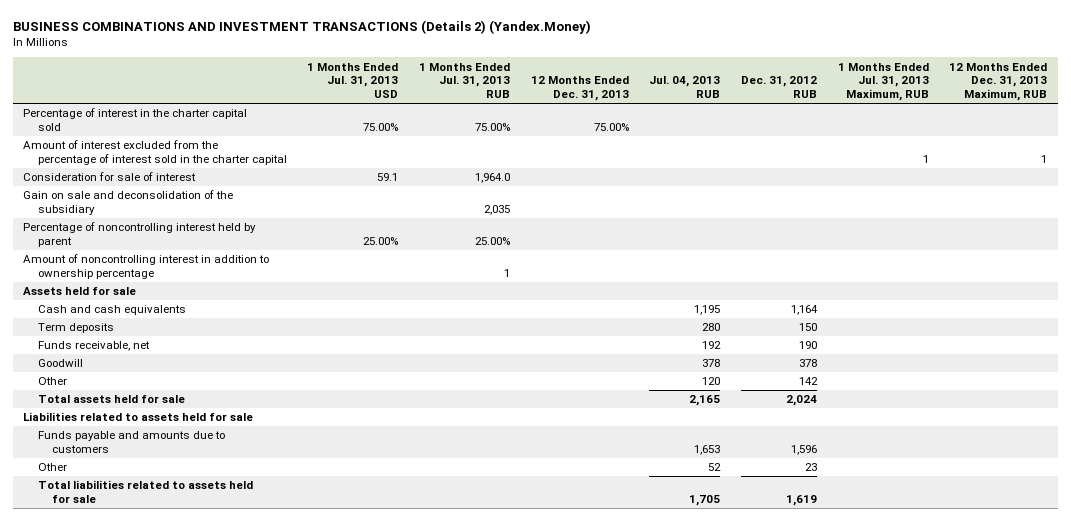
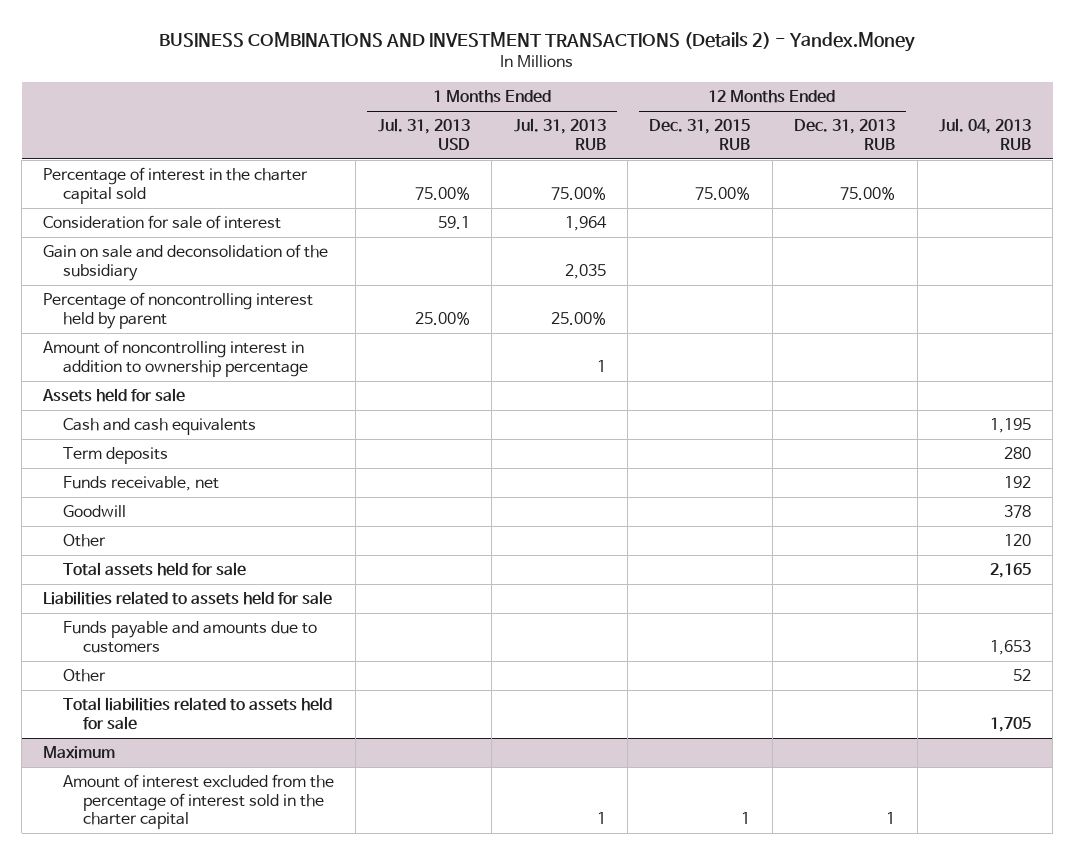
- BUSINESS COMBINATIONS AND INVESTMENT TRANSACTIONS (Details 2) (Yandex.Money)
+ BUSINESS COMBINATIONS AND INVESTMENT TRANSACTIONS (Details 2) - Yandex.Money
- | 1 Months Ended Jul. 31, 2013 USD | 1 Months Ended Jul. 31, 2013 RUB | 12 Months Ended Dec. 31, 2013 | Jul. 04, 2013 RUB | Dec. 31, 2012 RUB | 1 Months Ended Jul. 31, 2013 Maximum, RUB | 12 Months Ended Dec. 31, 2013 Maximum, RUB
+ | 1 Months Ended Jul. 31, 2013 USD | 1 Months Ended Jul. 31, 2013 RUB | 12 Months Ended Dec. 31, 2015 RUB | 12 Months Ended Dec. 31, 2013 RUB | Jul. 04, 2013 RUB
- Amount of interest excluded from the percentage of interest sold in the charter capital | | | | | | 1 | 1
- Consideration for sale of interest | 59.1 | 1,964.0 | | | | |
+ Consideration for sale of interest | 59.1 | 1,964 | | |
+ Maximum
+ Amount of interest excluded from the percentage of interest sold in the charter capital | | 1 | 1 | 1 |

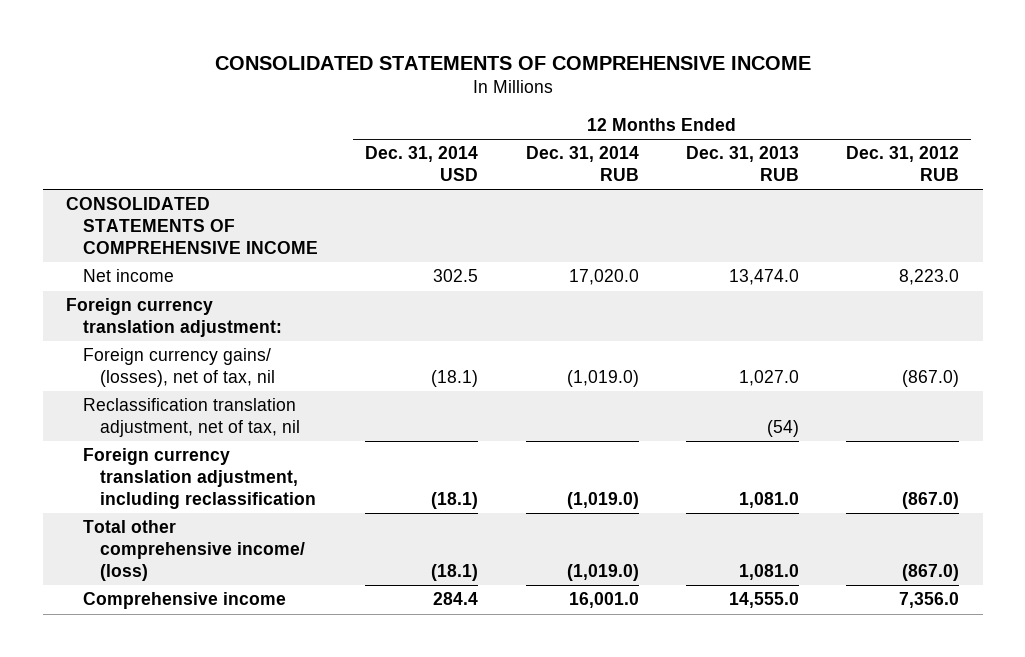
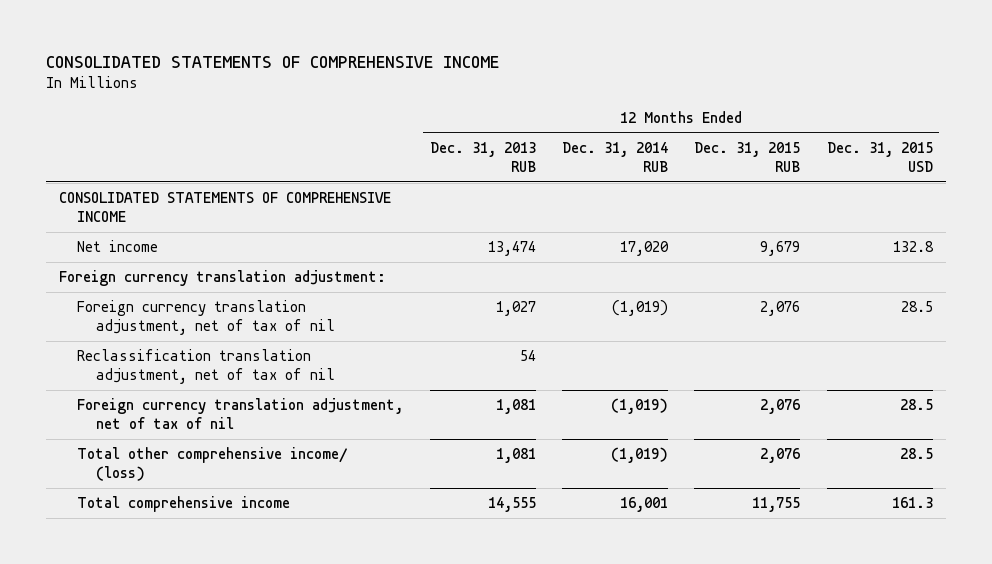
- | 12 Months Ended Dec. 31, 2014 USD | 12 Months Ended Dec. 31, 2014 RUB | 12 Months Ended Dec. 31, 2013 RUB | 12 Months Ended Dec. 31, 2012 RUB
+ | 12 Months Ended Dec. 31, 2013 RUB | 12 Months Ended Dec. 31, 2014 RUB | 12 Months Ended Dec. 31, 2015 RUB | 12 Months Ended Dec. 31, 2015 USD
- Net income | 302.5 | 17,020.0 | 13,474.0 | 8,223.0
+ Net income | 13,474 | 17,020 | 9,679 | 132.8
- Foreign currency gains/ (losses), net of tax, nil | (18.1) | (1,019.0) | 1,027.0 | (867.0)
- Reclassification translation adjustment, net of tax, nil | | | (54) |
- Foreign currency translation adjustment, including reclassification | (18.1) | (1,019.0) | 1,081.0 | (867.0)
- Total other comprehensive income/ (loss) | (18.1) | (1,019.0) | 1,081.0 | (867.0)
- Comprehensive income | 284.4 | 16,001.0 | 14,555.0 | 7,356.0
+ Foreign currency translation adjustment, net of tax of nil | 1,027 | (1,019) | 2,076 | 28.5
+ Reclassification translation adjustment, net of tax of nil | 54 | | |
+ Foreign currency translation adjustment, net of tax of nil | 1,081 | (1,019) | 2,076 | 28.5
+ Total other comprehensive income/ (loss) | 1,081 | (1,019) | 2,076 | 28.5
+ Total comprehensive income | 14,555 | 16,001 | 11,755 | 161.3

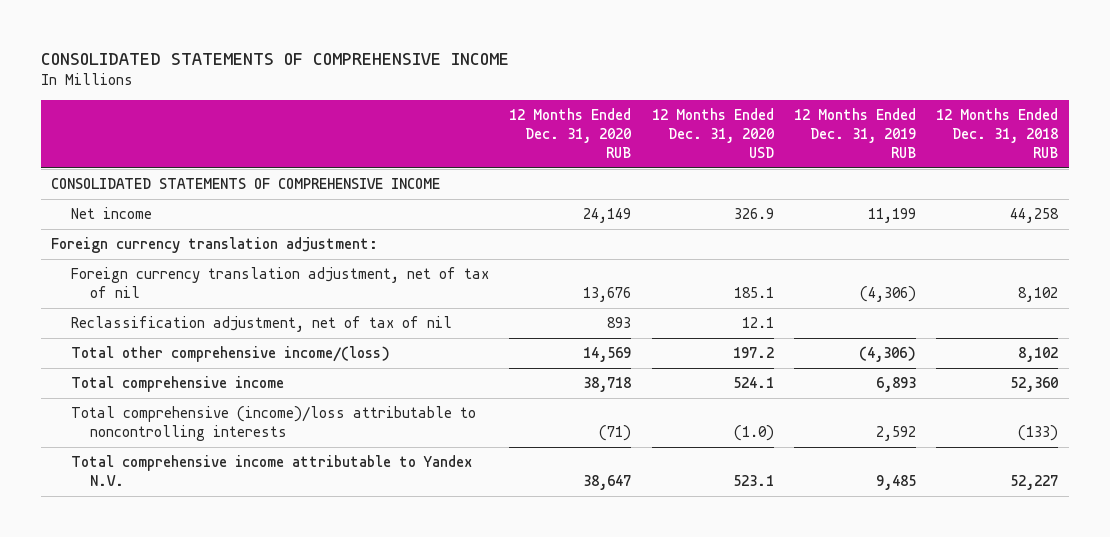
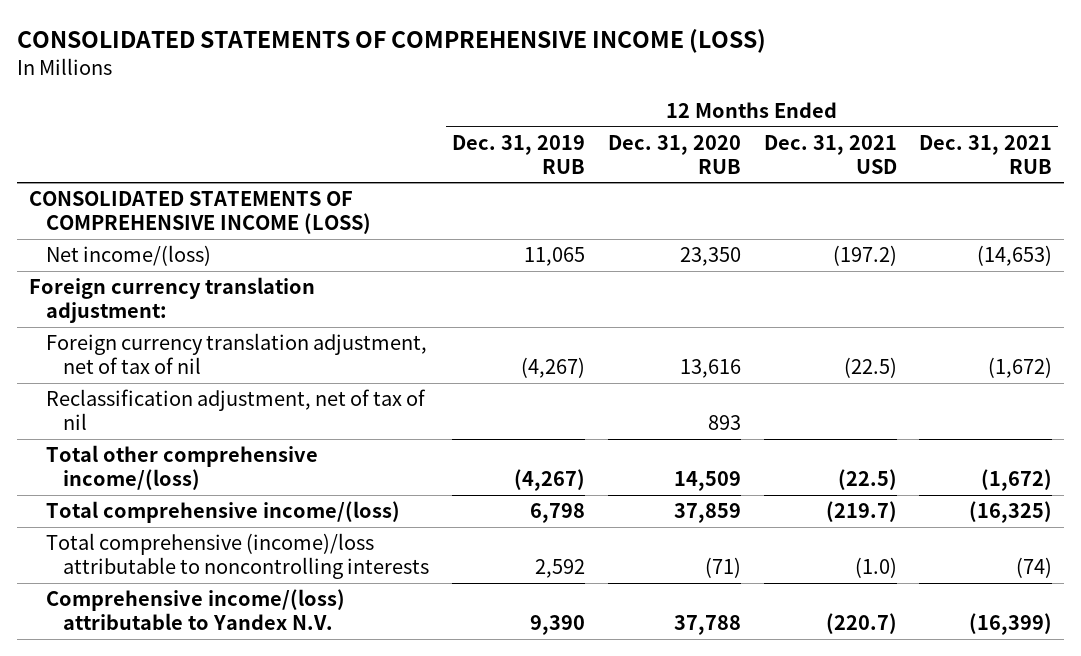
- CONSOLIDATED STATEMENTS OF COMPREHENSIVE INCOME
+ CONSOLIDATED STATEMENTS OF COMPREHENSIVE INCOME (LOSS)
- | 12 Months Ended Dec. 31, 2020 RUB | 12 Months Ended Dec. 31, 2020 USD | 12 Months Ended Dec. 31, 2019 RUB | 12 Months Ended Dec. 31, 2018 RUB
+ | 12 Months Ended Dec. 31, 2019 RUB | 12 Months Ended Dec. 31, 2020 RUB | 12 Months Ended Dec. 31, 2021 USD | 12 Months Ended Dec. 31, 2021 RUB
- CONSOLIDATED STATEMENTS OF COMPREHENSIVE INCOME
- Net income | 24,149 | 326.9 | 11,199 | 44,258
+ CONSOLIDATED STATEMENTS OF COMPREHENSIVE INCOME (LOSS)
+ Net income/(loss) | 11,065 | 23,350 | (197.2) | (14,653)
- Foreign currency translation adjustment, net of tax of nil | 13,676 | 185.1 | (4,306) | 8,102
+ Foreign currency translation adjustment, net of tax of nil | (4,267) | 13,616 | (22.5) | (1,672)
- Total other comprehensive income/(loss) | 14,569 | 197.2 | (4,306) | 8,102
- Total comprehensive income | 38,718 | 524.1 | 6,893 | 52,360
+ Total other comprehensive income/(loss) | (4,267) | 14,509 | (22.5) | (1,672)
+ Total comprehensive income/(loss) | 6,798 | 37,859 | (219.7) | (16,325)
- Total comprehensive income attributable to Yandex N.V. | 38,647 | 523.1 | 9,485 | 52,227
+ Comprehensive income/(loss) attributable to Yandex N.V. | 9,390 | 37,788 | (220.7) | (16,399)

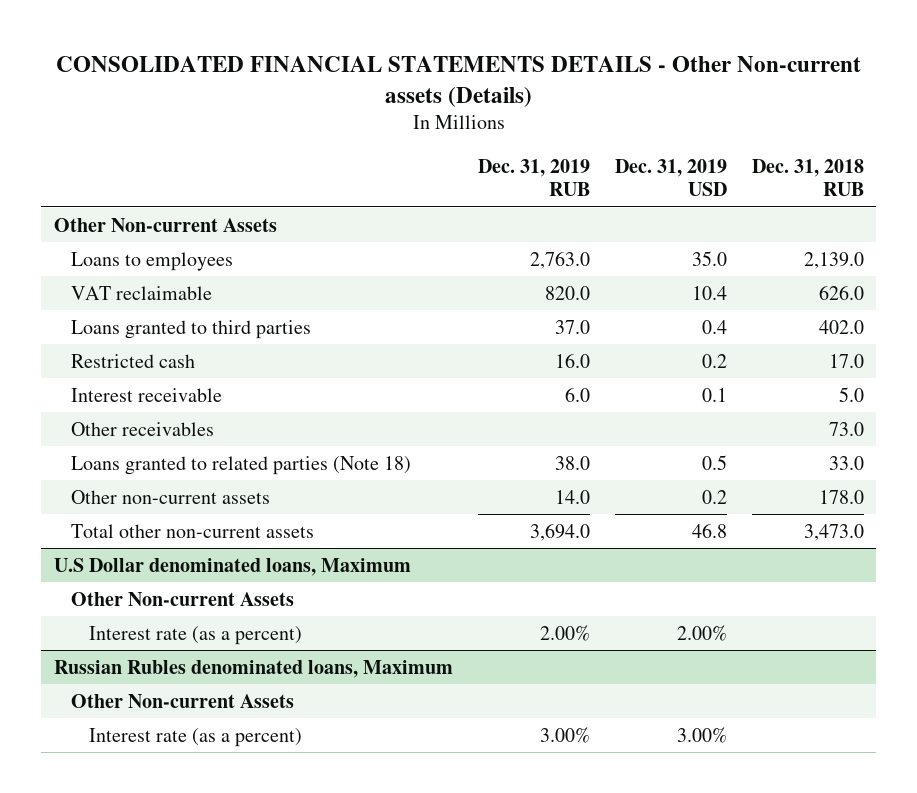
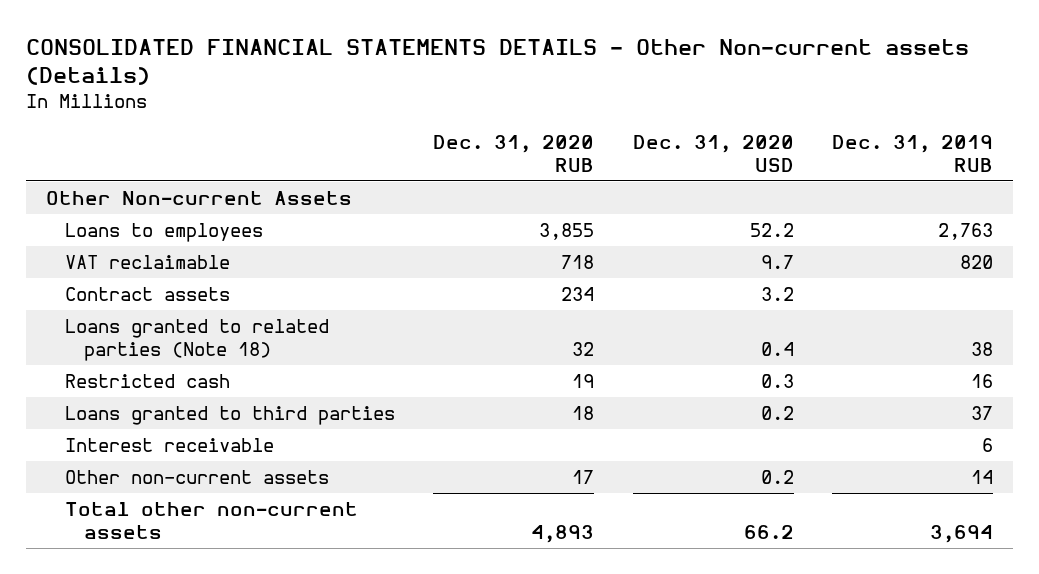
- | Dec. 31, 2019 RUB | Dec. 31, 2019 USD | Dec. 31, 2018 RUB
+ | Dec. 31, 2020 RUB | Dec. 31, 2020 USD | Dec. 31, 2019 RUB
- Loans to employees | 2,763.0 | 35.0 | 2,139.0
- VAT reclaimable | 820.0 | 10.4 | 626.0
- Loans granted to third parties | 37.0 | 0.4 | 402.0
- Restricted cash | 16.0 | 0.2 | 17.0
- Interest receivable | 6.0 | 0.1 | 5.0
- Other receivables | | | 73.0
- Loans granted to related parties (Note 18) | 38.0 | 0.5 | 33.0
- Other non-current assets | 14.0 | 0.2 | 178.0
- Total other non-current assets | 3,694.0 | 46.8 | 3,473.0
- U.S Dollar denominated loans, Maximum
- Other Non-current Assets
- Interest rate (as a percent) | 2.00% | 2.00% |
- Russian Rubles denominated loans, Maximum
- Other Non-current Assets
- Interest rate (as a percent) | 3.00% | 3.00% |
+ Loans to employees | 3,855 | 52.2 | 2,763
+ VAT reclaimable | 718 | 9.7 | 820
+ Contract assets | 234 | 3.2 |
+ Loans granted to related parties (Note 18) | 32 | 0.4 | 38
+ Restricted cash | 19 | 0.3 | 16
+ Loans granted to third parties | 18 | 0.2 | 37
+ Interest receivable | | | 6
+ Other non-current assets | 17 | 0.2 | 14
+ Total other non-current assets | 4,893 | 66.2 | 3,694

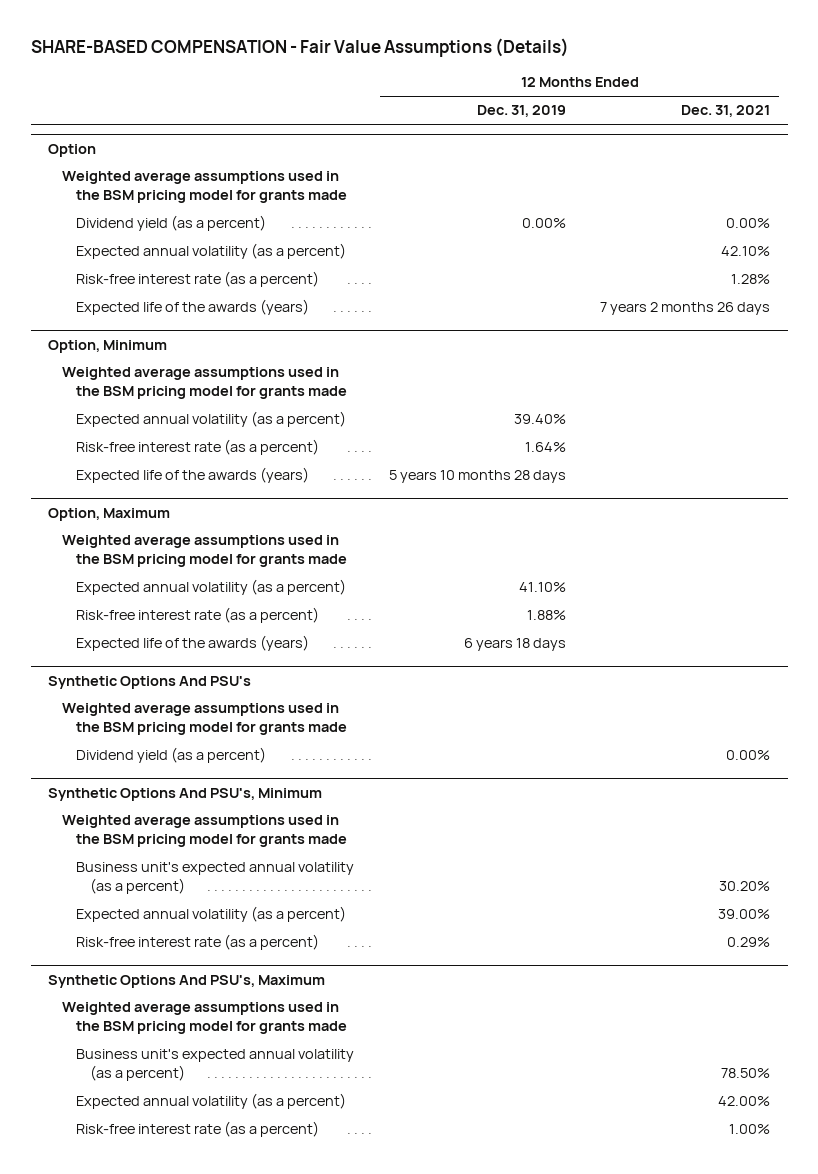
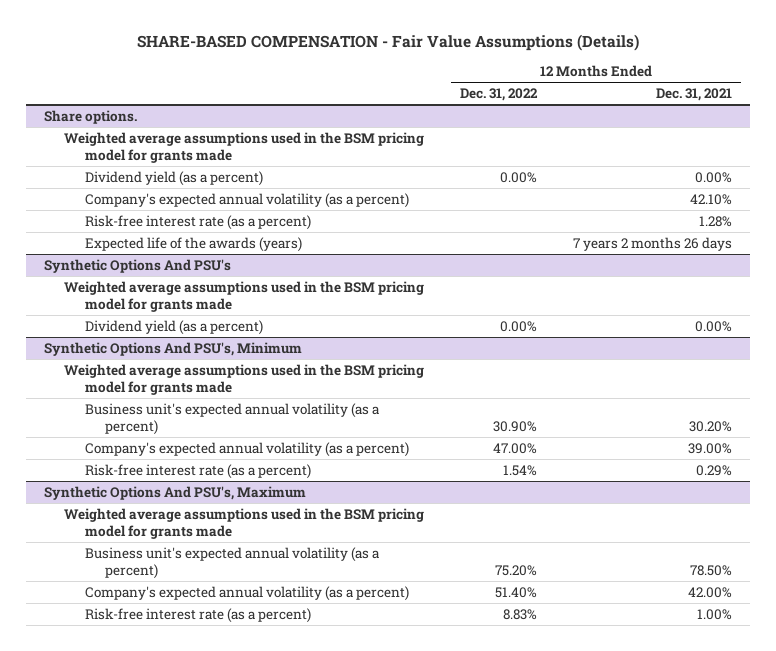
- | 12 Months Ended Dec. 31, 2019 | 12 Months Ended Dec. 31, 2021
+ | 12 Months Ended Dec. 31, 2022 | 12 Months Ended Dec. 31, 2021
- Option
+ Share options.
- Expected annual volatility (as a percent) | | 42.10%
+ Company's expected annual volatility (as a percent) | | 42.10%
- Option, Minimum
- Weighted average assumptions used in the BSM pricing model for grants made
- Expected annual volatility (as a percent) | 39.40% |
- Risk-free interest rate (as a percent) | 1.64% |
- Expected life of the awards (years) | 5 years 10 months 28 days |
- Option, Maximum
- Weighted average assumptions used in the BSM pricing model for grants made
- Expected annual volatility (as a percent) | 41.10% |
- Risk-free interest rate (as a percent) | 1.88% |
- Expected life of the awards (years) | 6 years 18 days |
@ Synthetic Options And PSU's, Minimum
- Expected annual volatility (as a percent) | | 39.00%
+ Company's expected annual volatility (as a percent) | 47.00% | 39.00%
@ Synthetic Options And PSU's, Maximum
- Expected annual volatility (as a percent) | | 42.00%
+ Company's expected annual volatility (as a percent) | 51.40% | 42.00%

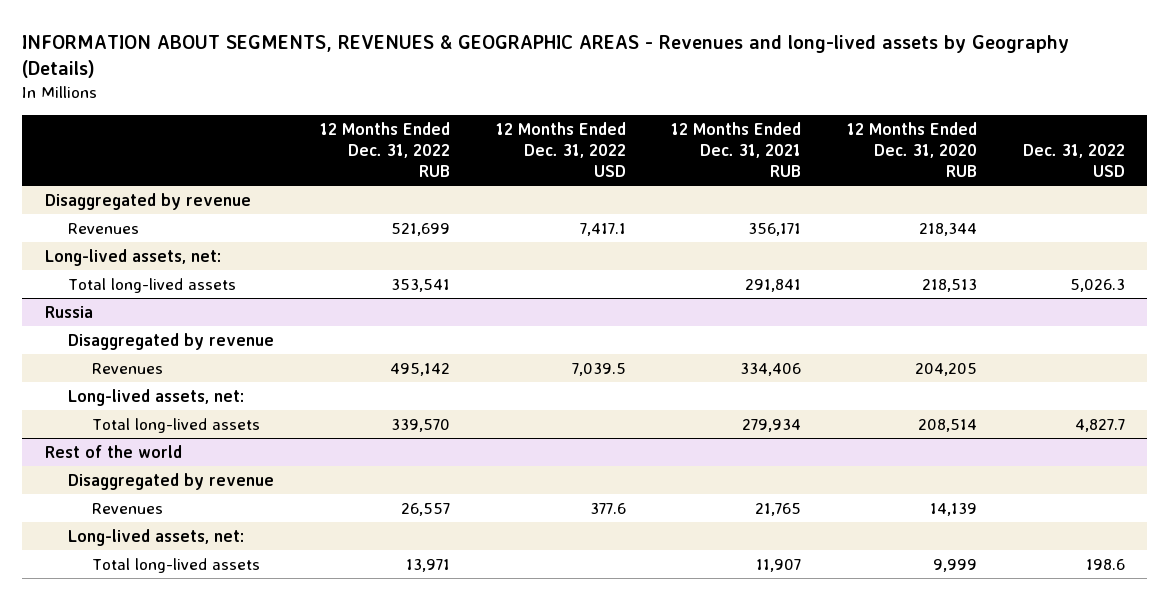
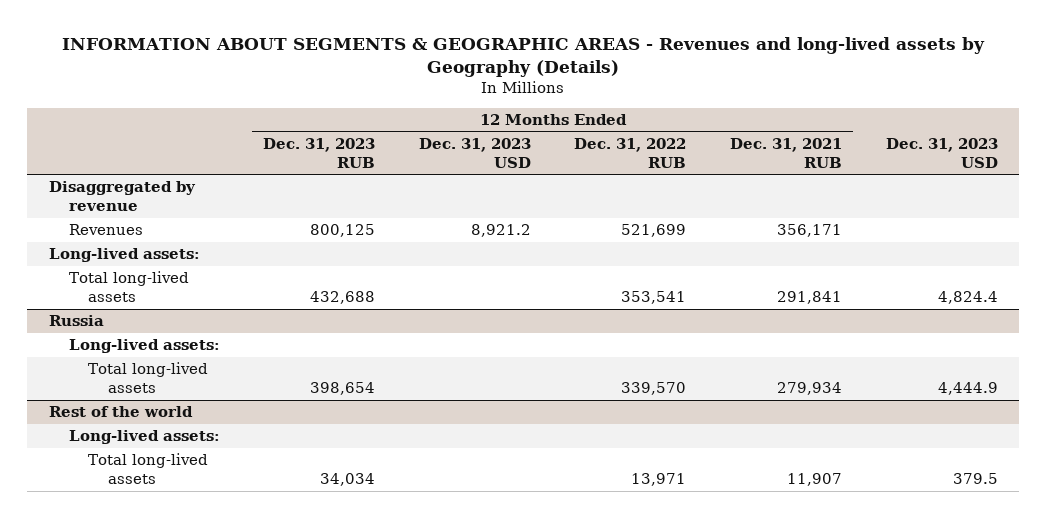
- INFORMATION ABOUT SEGMENTS, REVENUES & GEOGRAPHIC AREAS - Revenues and long-lived assets by Geography (Details)
+ INFORMATION ABOUT SEGMENTS & GEOGRAPHIC AREAS - Revenues and long-lived assets by Geography (Details)
- | 12 Months Ended Dec. 31, 2022 RUB | 12 Months Ended Dec. 31, 2022 USD | 12 Months Ended Dec. 31, 2021 RUB | 12 Months Ended Dec. 31, 2020 RUB | Dec. 31, 2022 USD
+ | 12 Months Ended Dec. 31, 2023 RUB | 12 Months Ended Dec. 31, 2023 USD | 12 Months Ended Dec. 31, 2022 RUB | 12 Months Ended Dec. 31, 2021 RUB | Dec. 31, 2023 USD
- Long-lived assets, net:
+ Long-lived assets:
@ Russia
- Disaggregated by revenue
- Revenues | 495,142 | 7,039.5 | 334,406 | 204,205 |
- Long-lived assets, net:
+ Long-lived assets:
@ Rest of the world
- Disaggregated by revenue
- Revenues | 26,557 | 377.6 | 21,765 | 14,139 |
- Long-lived assets, net:
+ Long-lived assets:

